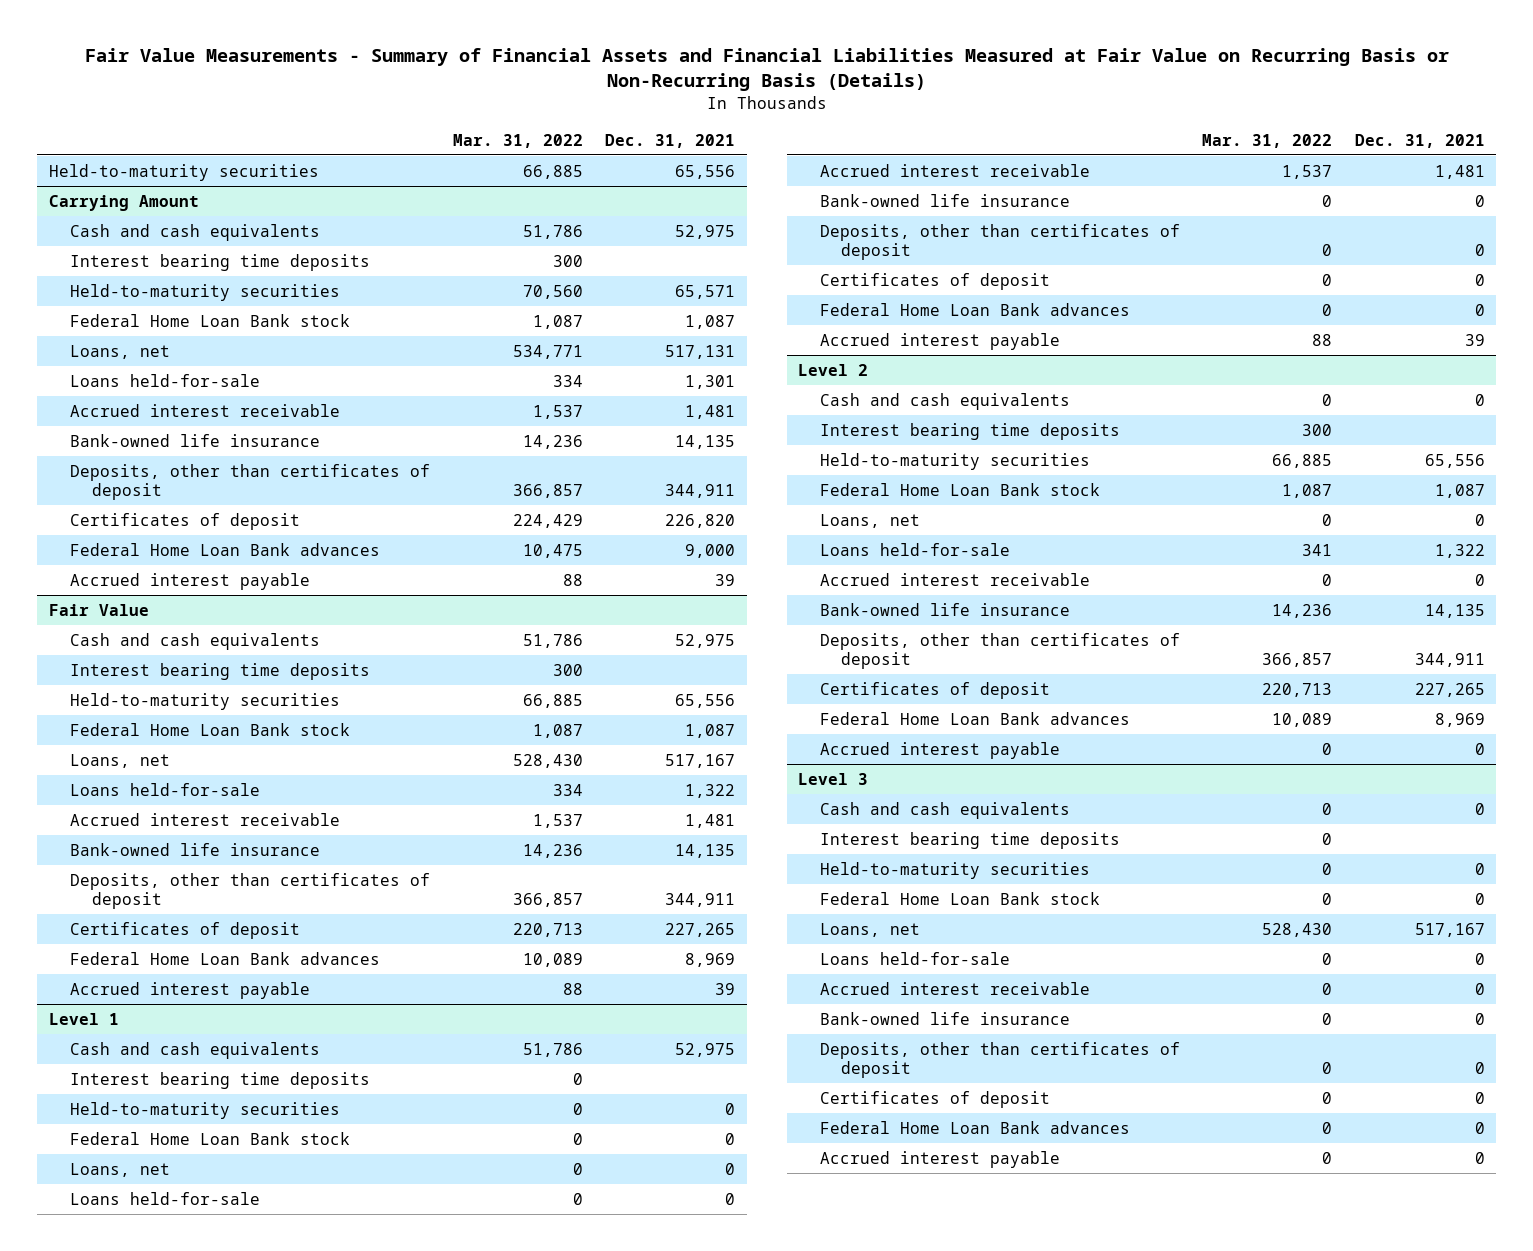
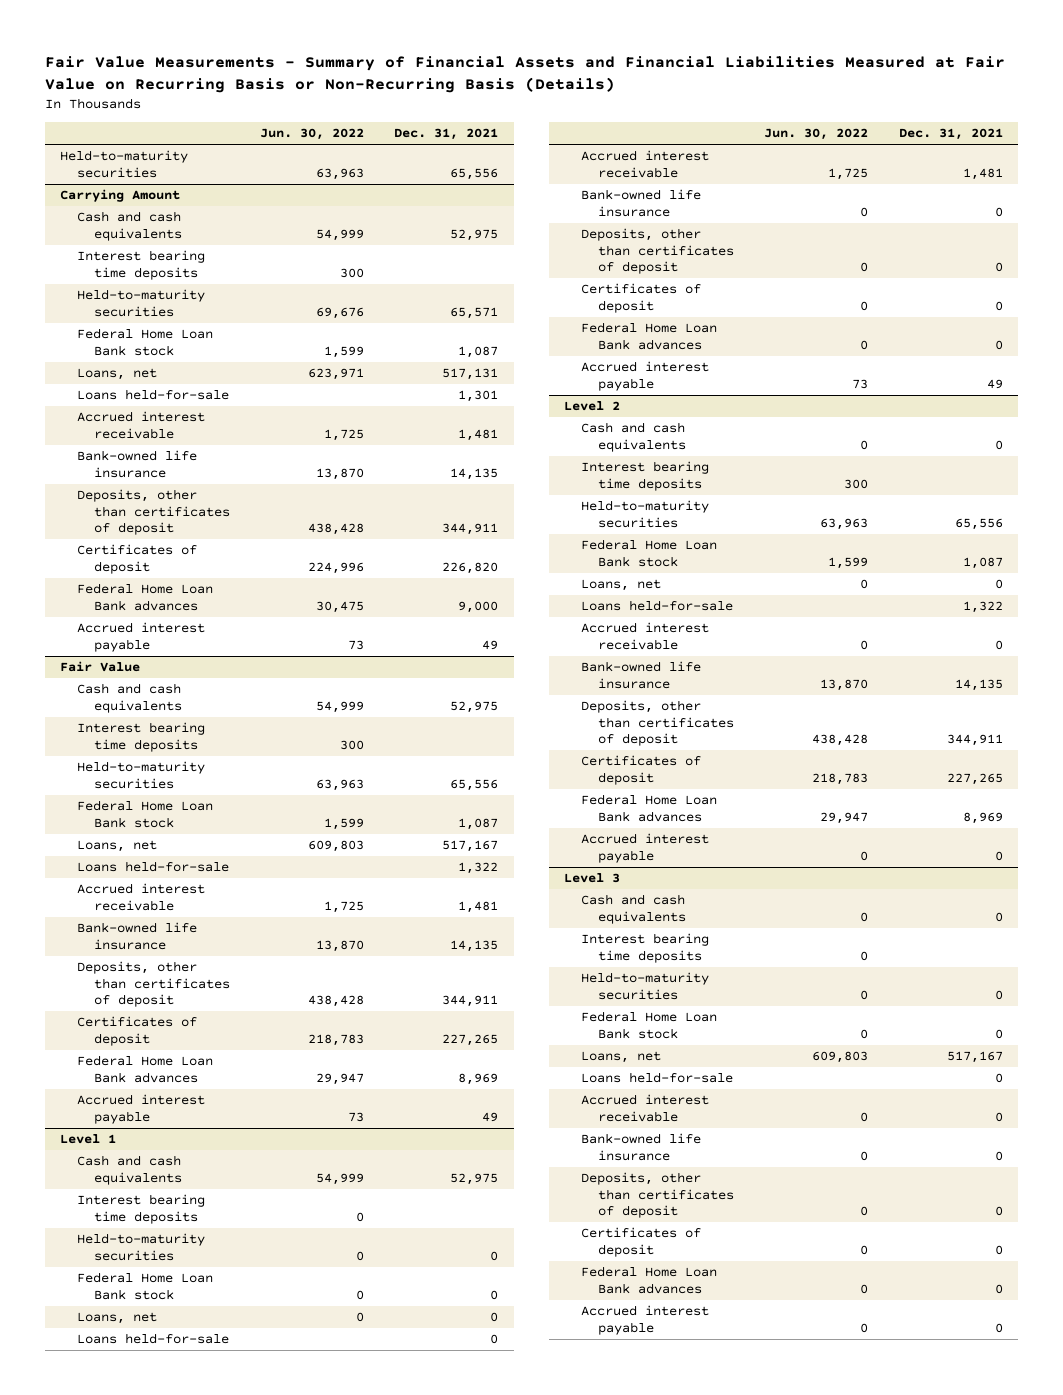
- | Mar. 31, 2022 | Dec. 31, 2021
+ | Jun. 30, 2022 | Dec. 31, 2021
@ Carrying Amount
- Accrued interest payable | 88 | 39
+ Accrued interest payable | 73 | 49
@ Fair Value
- Accrued interest payable | 88 | 39
+ Accrued interest payable | 73 | 49
@ Level 1
- Accrued interest payable | 88 | 39
+ Accrued interest payable | 73 | 49

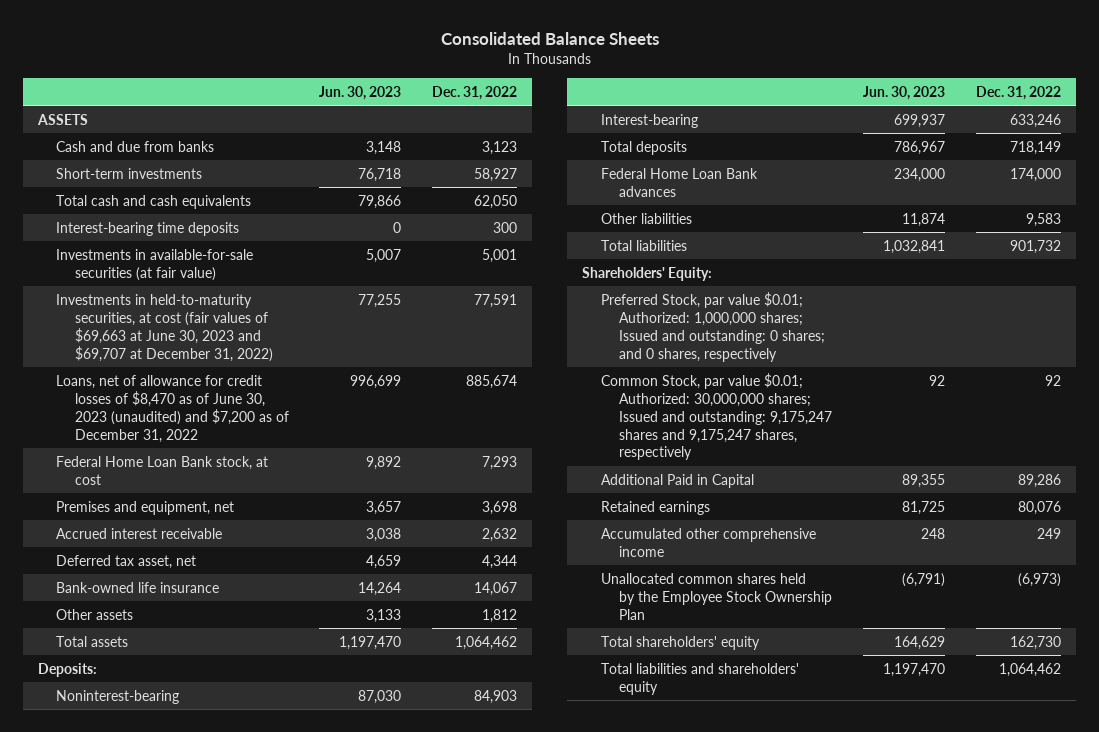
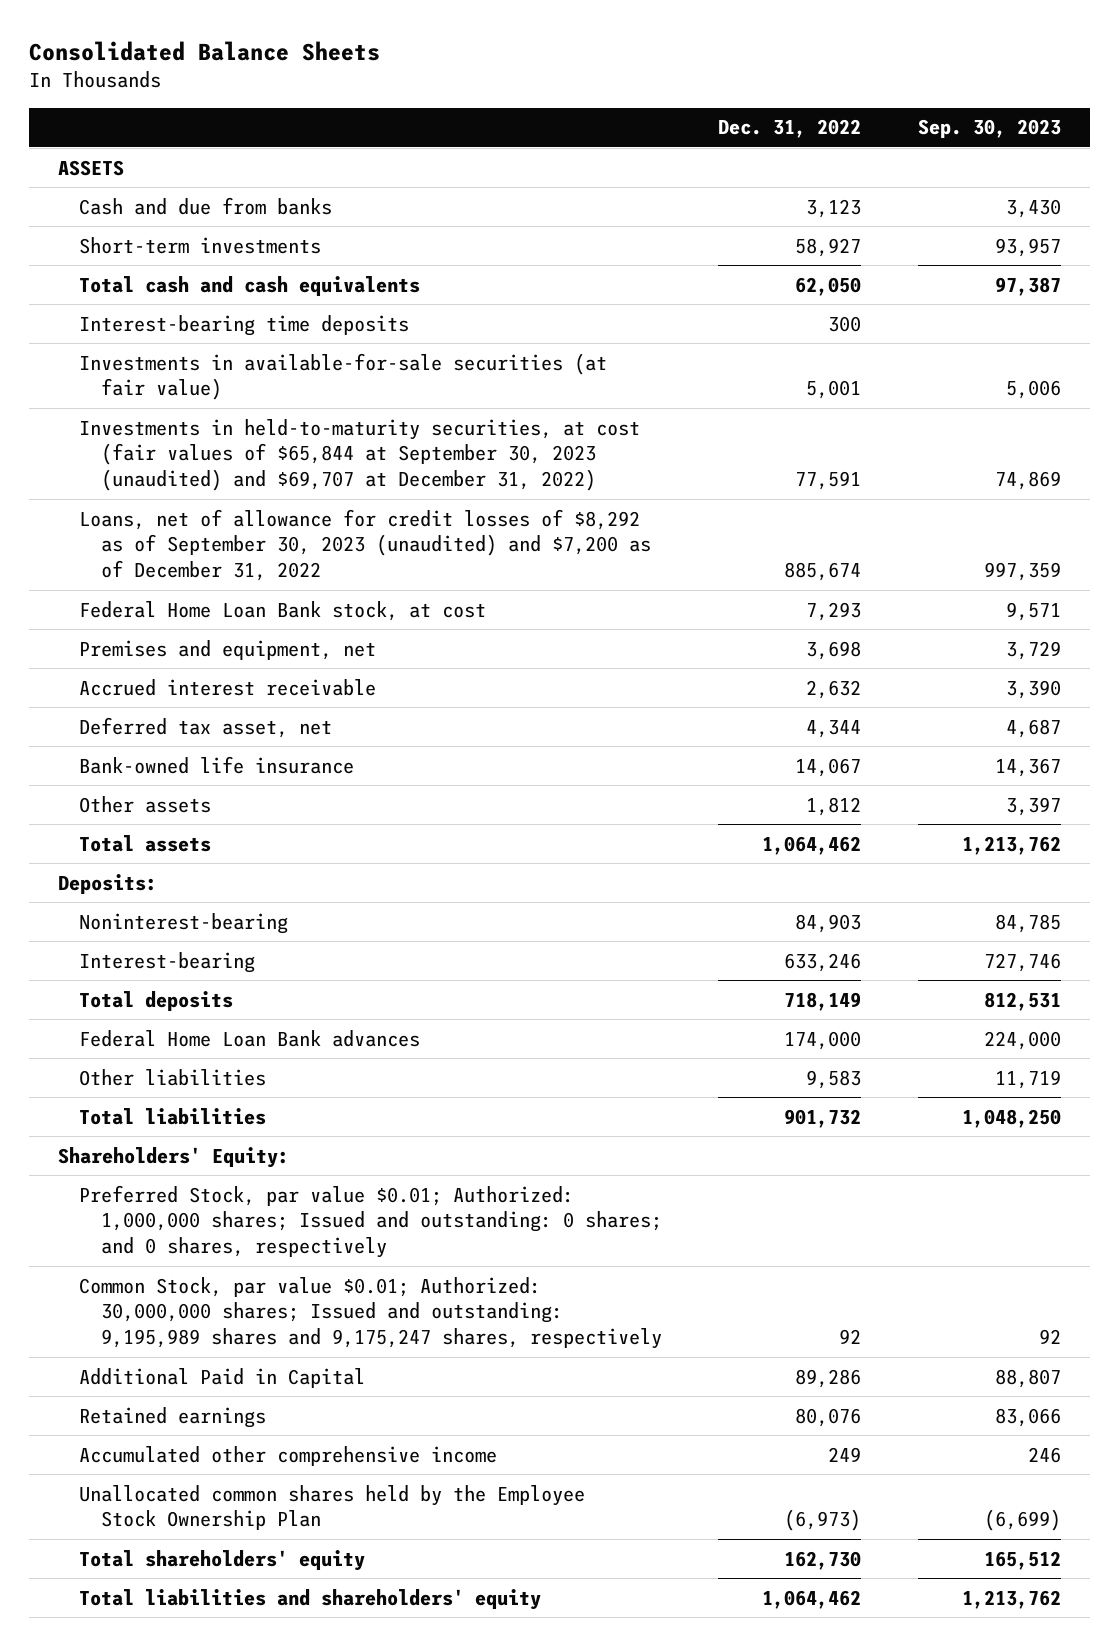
- | Jun. 30, 2023 | Dec. 31, 2022
+ | Dec. 31, 2022 | Sep. 30, 2023
- Investments in held-to-maturity securities, at cost (fair values of $69,663 at June 30, 2023 and $69,707 at December 31, 2022) | 77,255 | 77,591
- Loans, net of allowance for credit losses of $8,470 as of June 30, 2023 (unaudited) and $7,200 as of December 31, 2022 | 996,699 | 885,674
+ Investments in held-to-maturity securities, at cost (fair values of $65,844 at September 30, 2023 (unaudited) and $69,707 at December 31, 2022) | 77,591 | 74,869
+ Loans, net of allowance for credit losses of $8,292 as of September 30, 2023 (unaudited) and $7,200 as of December 31, 2022 | 885,674 | 997,359
- Common Stock, par value $0.01; Authorized: 30,000,000 shares; Issued and outstanding: 9,175,247 shares and 9,175,247 shares, respectively | 92 | 92
+ Common Stock, par value $0.01; Authorized: 30,000,000 shares; Issued and outstanding: 9,195,989 shares and 9,175,247 shares, respectively | 92 | 92

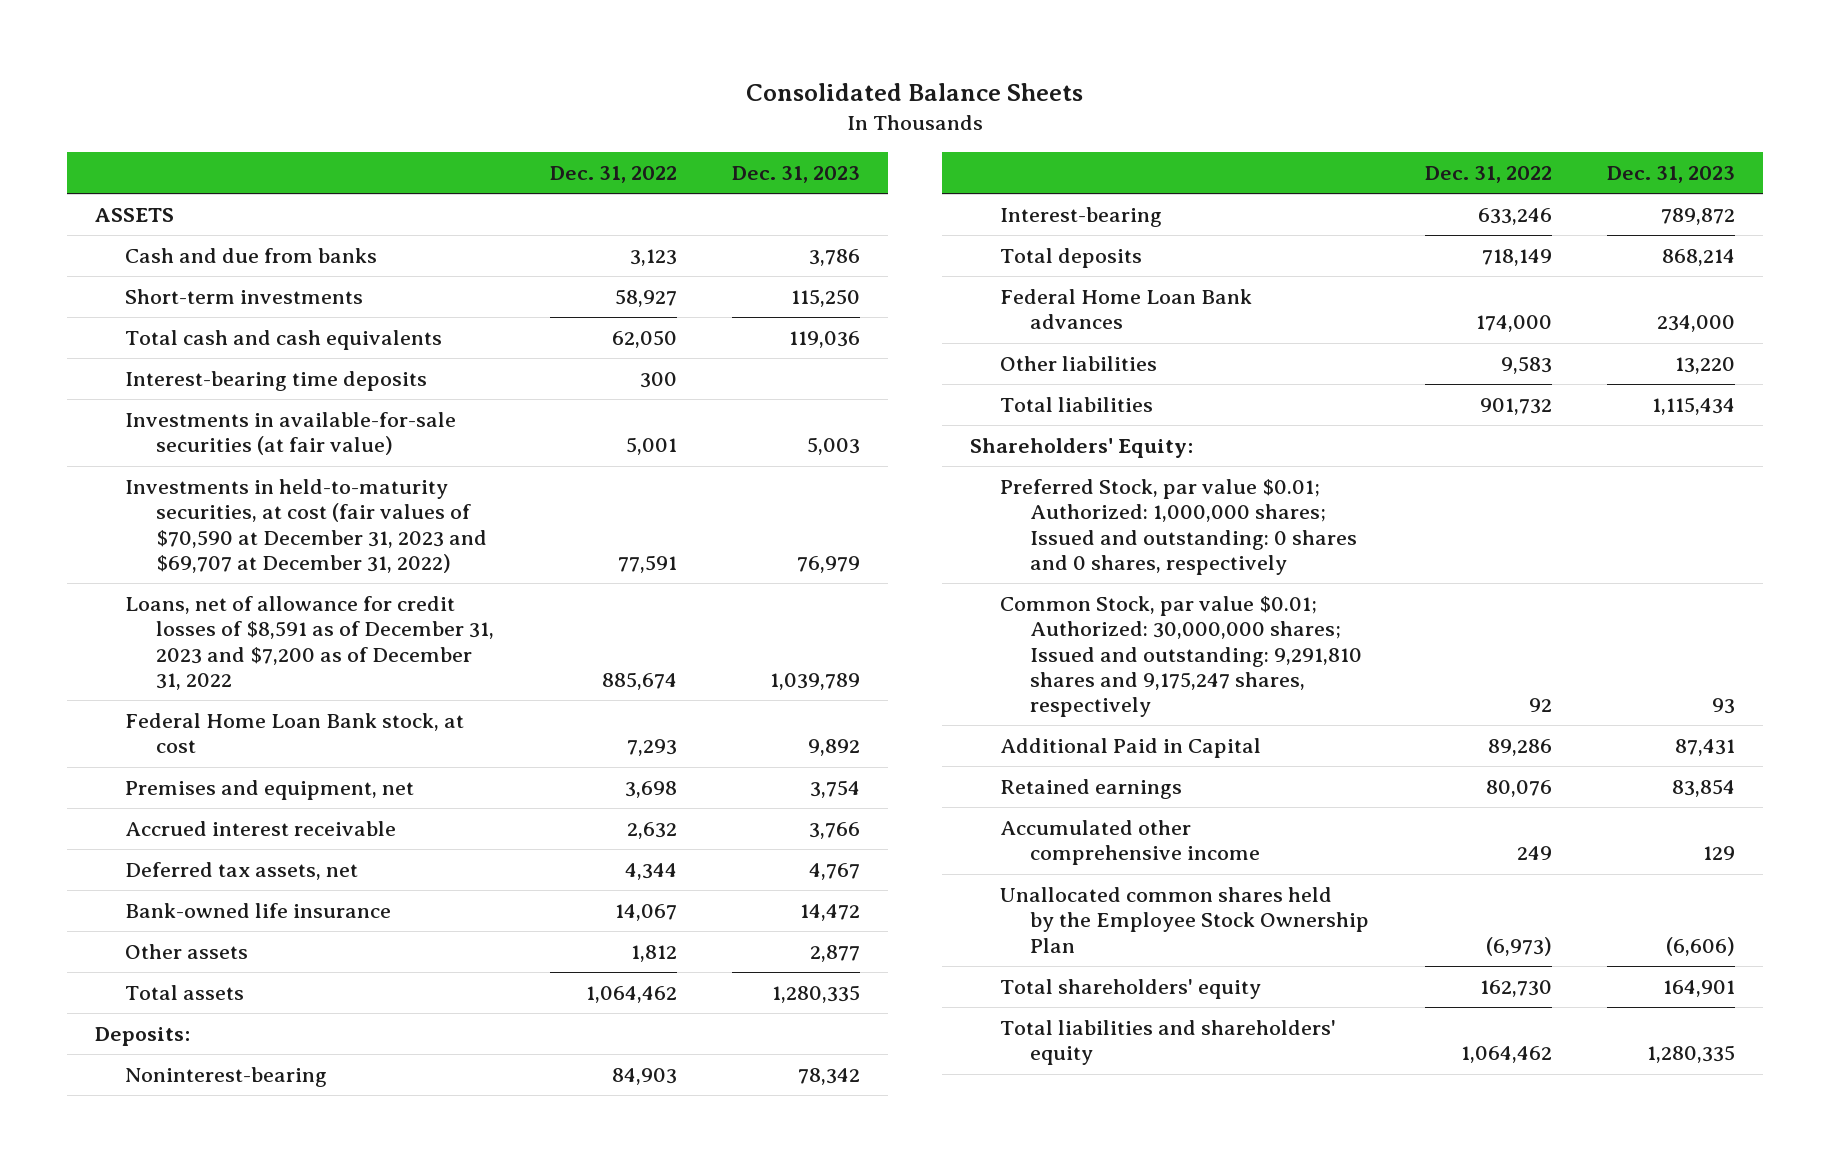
- | Dec. 31, 2022 | Sep. 30, 2023
+ | Dec. 31, 2022 | Dec. 31, 2023
- Investments in held-to-maturity securities, at cost (fair values of $65,844 at September 30, 2023 (unaudited) and $69,707 at December 31, 2022) | 77,591 | 74,869
- Loans, net of allowance for credit losses of $8,292 as of September 30, 2023 (unaudited) and $7,200 as of December 31, 2022 | 885,674 | 997,359
+ Investments in held-to-maturity securities, at cost (fair values of $70,590 at December 31, 2023 and $69,707 at December 31, 2022) | 77,591 | 76,979
+ Loans, net of allowance for credit losses of $8,591 as of December 31, 2023 and $7,200 as of December 31, 2022 | 885,674 | 1,039,789
- Deferred tax asset, net | 4,344 | 4,687
+ Deferred tax assets, net | 4,344 | 4,767
- Preferred Stock, par value $0.01; Authorized: 1,000,000 shares; Issued and outstanding: 0 shares; and 0 shares, respectively
- Common Stock, par value $0.01; Authorized: 30,000,000 shares; Issued and outstanding: 9,195,989 shares and 9,175,247 shares, respectively | 92 | 92
+ Preferred Stock, par value $0.01; Authorized: 1,000,000 shares; Issued and outstanding: 0 shares and 0 shares, respectively
+ Common Stock, par value $0.01; Authorized: 30,000,000 shares; Issued and outstanding: 9,291,810 shares and 9,175,247 shares, respectively | 92 | 93

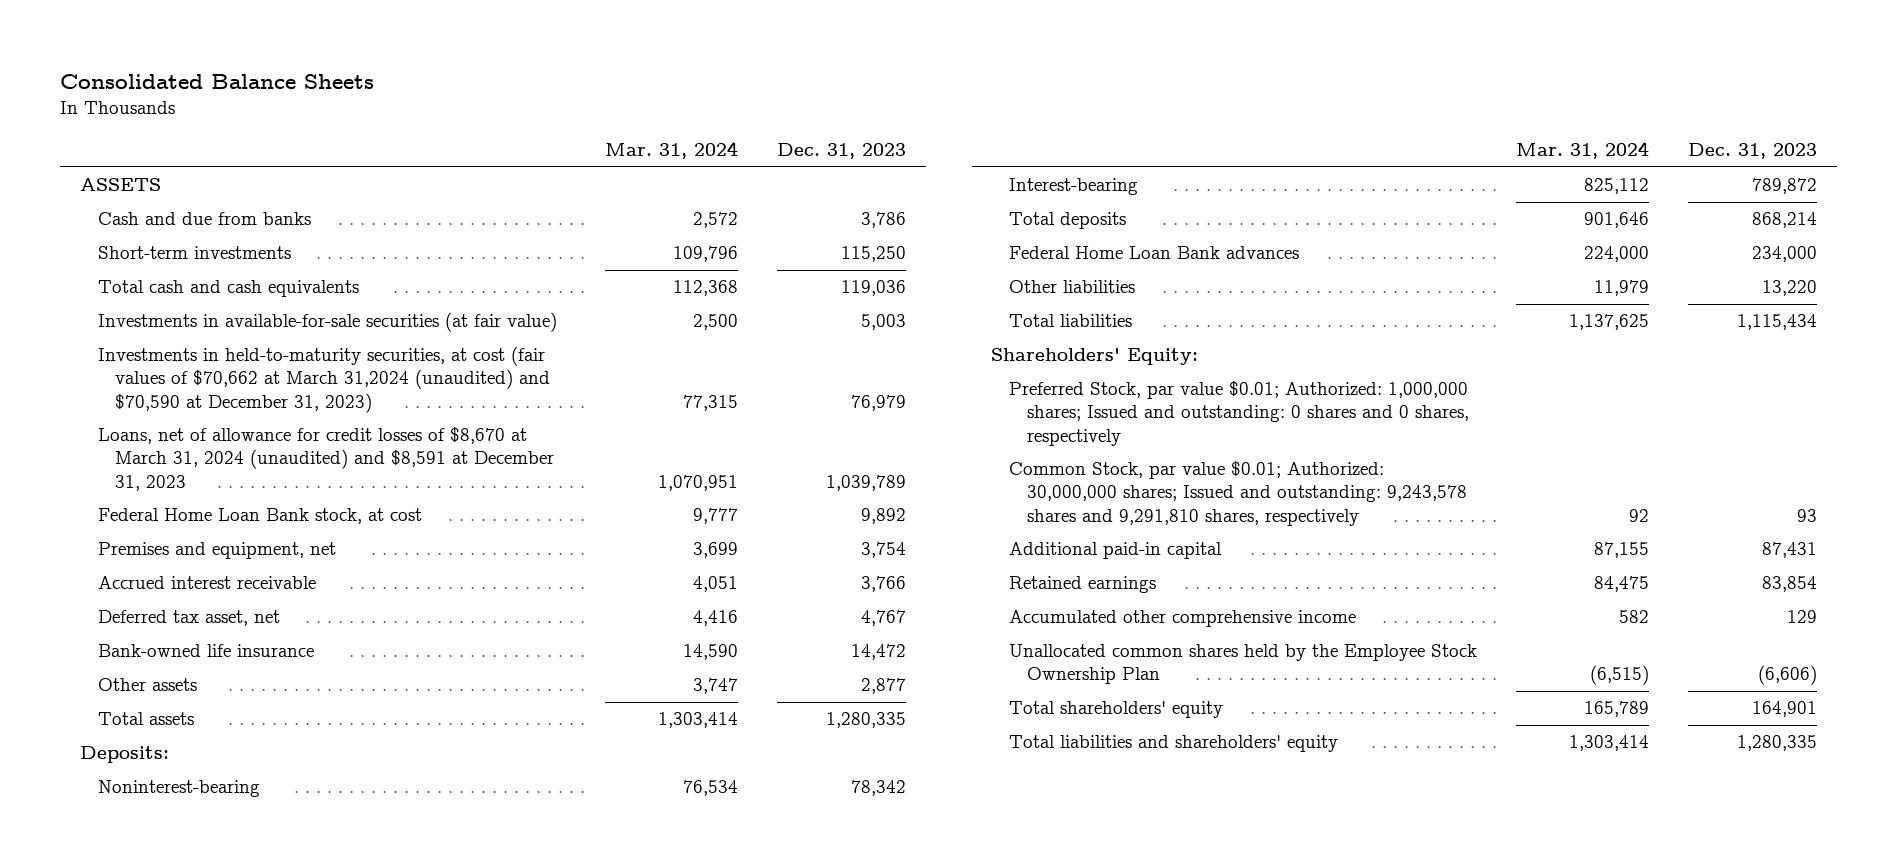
- | Dec. 31, 2022 | Dec. 31, 2023
+ | Mar. 31, 2024 | Dec. 31, 2023
- Interest-bearing time deposits | 300 |
- Investments in held-to-maturity securities, at cost (fair values of $70,590 at December 31, 2023 and $69,707 at December 31, 2022) | 77,591 | 76,979
- Loans, net of allowance for credit losses of $8,591 as of December 31, 2023 and $7,200 as of December 31, 2022 | 885,674 | 1,039,789
+ Investments in held-to-maturity securities, at cost (fair values of $70,662 at March 31,2024 (unaudited) and $70,590 at December 31, 2023) | 77,315 | 76,979
+ Loans, net of allowance for credit losses of $8,670 at March 31, 2024 (unaudited) and $8,591 at December 31, 2023 | 1,070,951 | 1,039,789
- Deferred tax assets, net | 4,344 | 4,767
+ Deferred tax asset, net | 4,416 | 4,767
- Common Stock, par value $0.01; Authorized: 30,000,000 shares; Issued and outstanding: 9,291,810 shares and 9,175,247 shares, respectively | 92 | 93
- Additional Paid in Capital | 89,286 | 87,431
+ Common Stock, par value $0.01; Authorized: 30,000,000 shares; Issued and outstanding: 9,243,578 shares and 9,291,810 shares, respectively | 92 | 93
+ Additional paid-in capital | 87,155 | 87,431

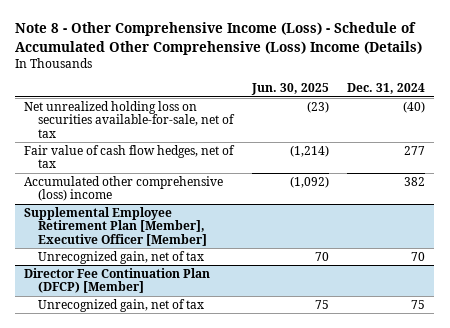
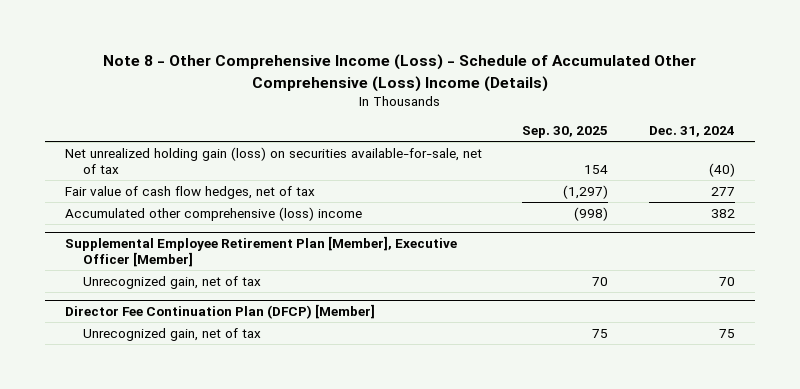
- | Jun. 30, 2025 | Dec. 31, 2024
+ | Sep. 30, 2025 | Dec. 31, 2024
- Net unrealized holding loss on securities available-for-sale, net of tax | (23) | (40)
+ Net unrealized holding gain (loss) on securities available-for-sale, net of tax | 154 | (40)

